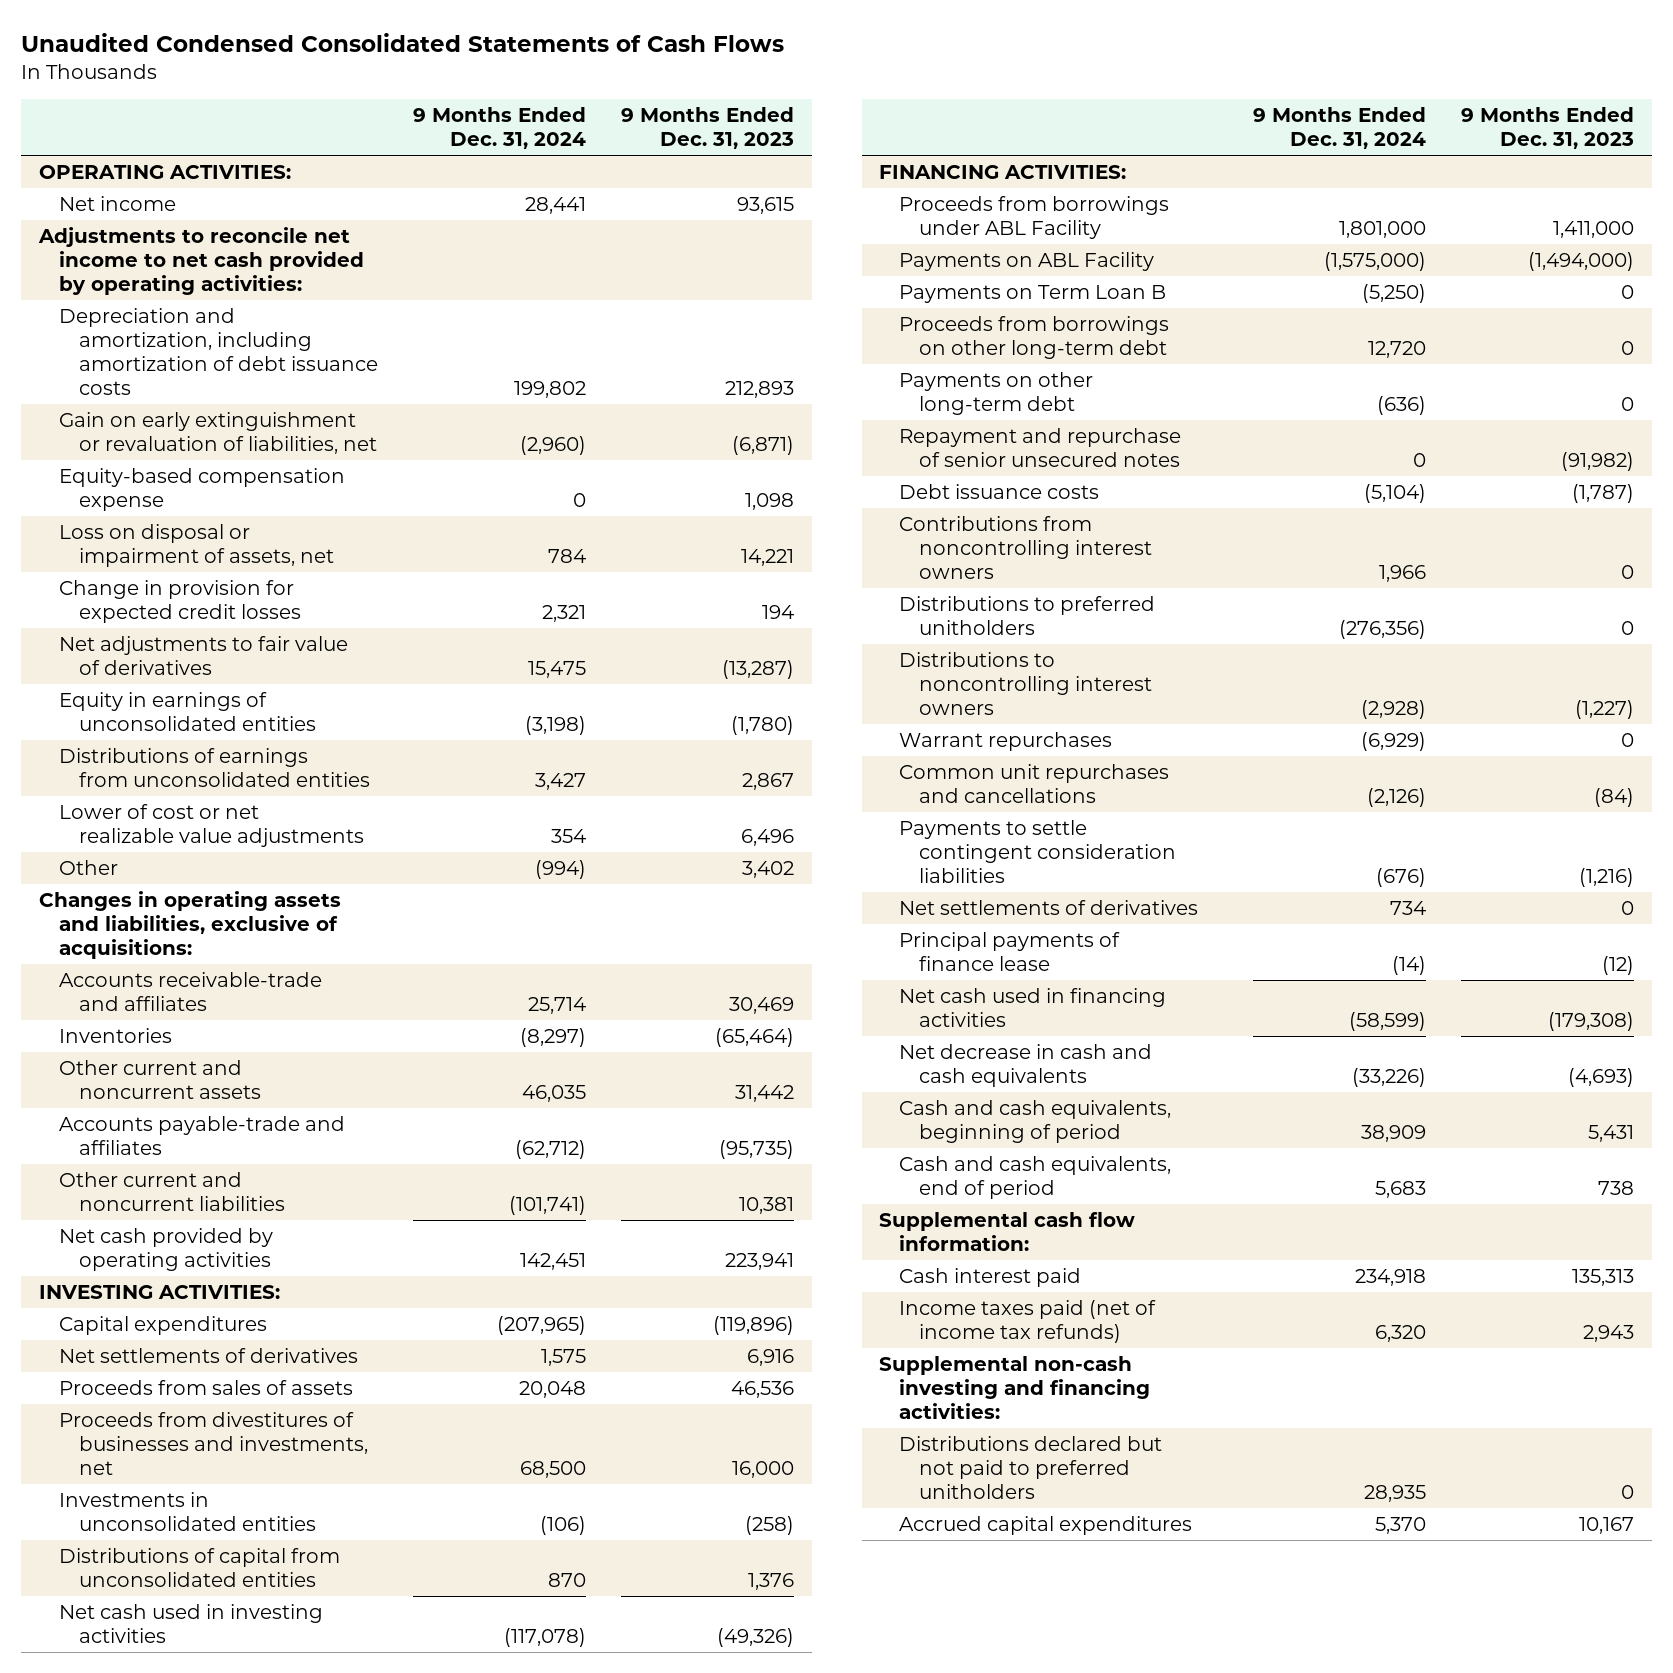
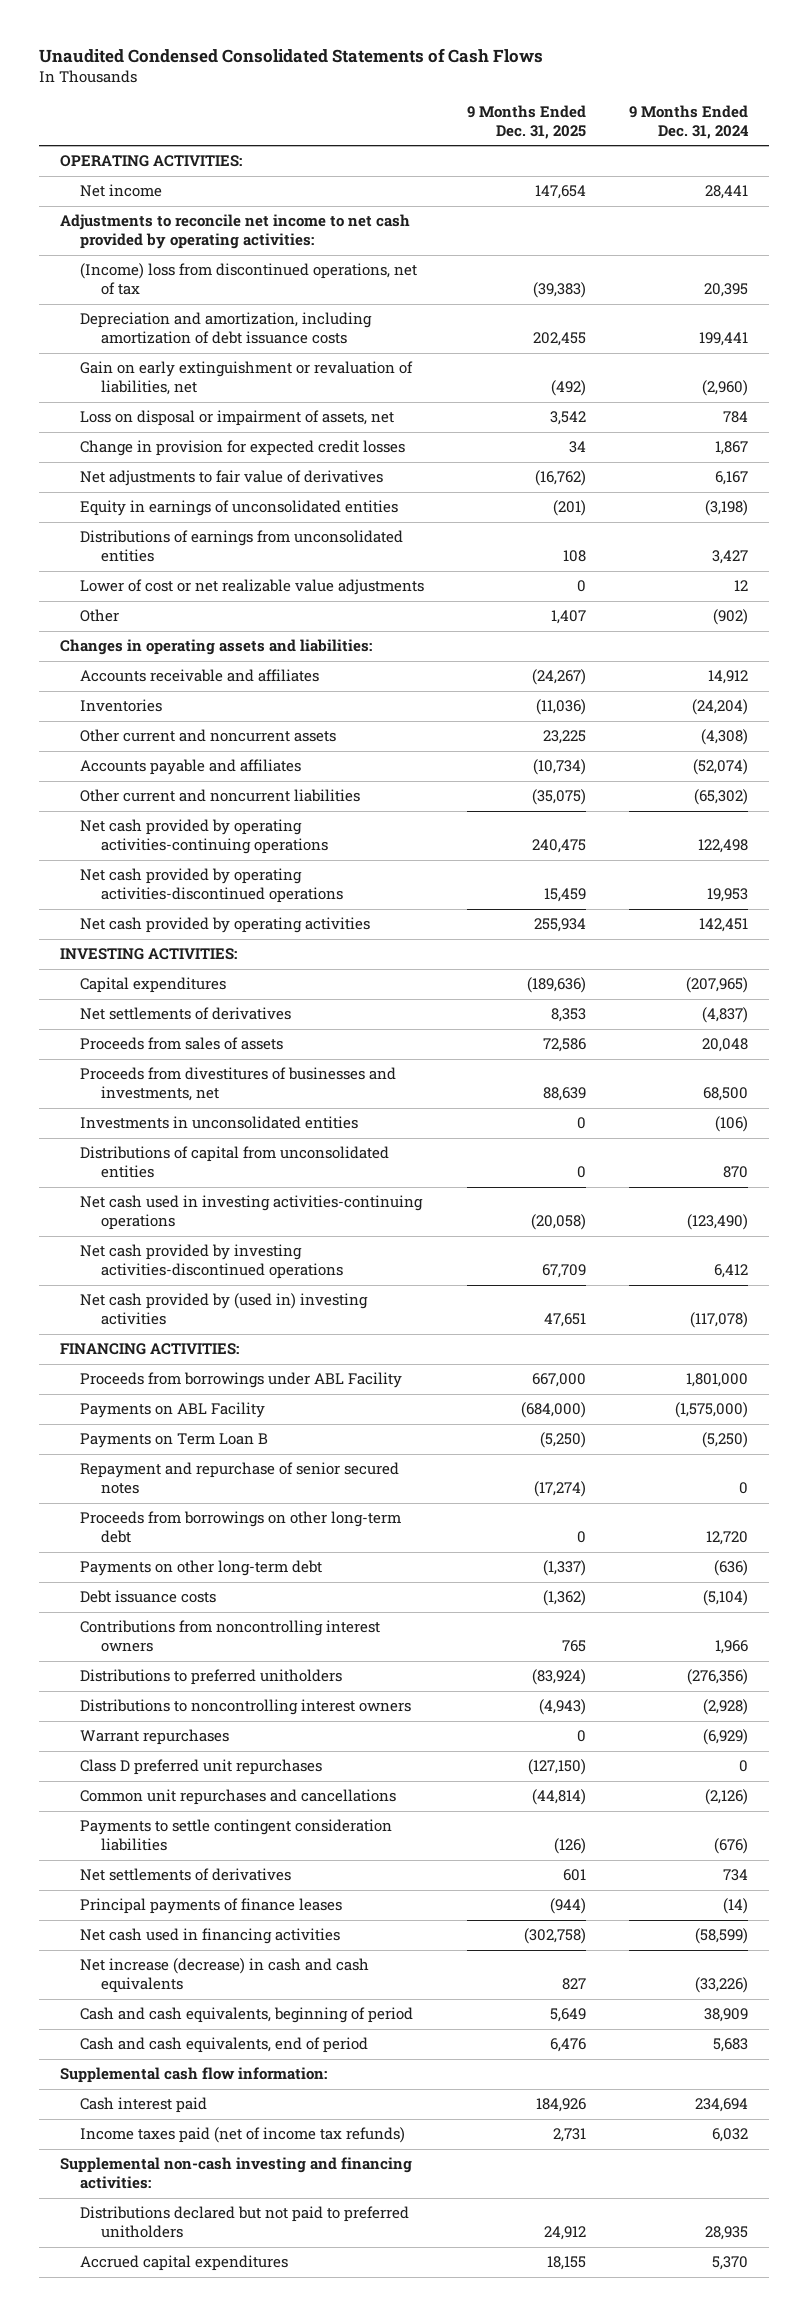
- | 9 Months Ended Dec. 31, 2024 | 9 Months Ended Dec. 31, 2023
+ | 9 Months Ended Dec. 31, 2025 | 9 Months Ended Dec. 31, 2024
- Depreciation and amortization, including amortization of debt issuance costs | 199,802 | 212,893
+ (Income) loss from discontinued operations, net of tax | (39,383) | 20,395
+ Depreciation and amortization, including amortization of debt issuance costs | 202,455 | 199,441
- Equity-based compensation expense | 0 | 1,098
- Change in provision for expected credit losses | 2,321 | 194
- Net adjustments to fair value of derivatives | 15,475 | (13,287)
+ Change in provision for expected credit losses | 34 | 1,867
+ Net adjustments to fair value of derivatives | (16,762) | 6,167
- Lower of cost or net realizable value adjustments | 354 | 6,496
- Other | (994) | 3,402
- Changes in operating assets and liabilities, exclusive of acquisitions:
- Accounts receivable-trade and affiliates | 25,714 | 30,469
- Inventories | (8,297) | (65,464)
- Other current and noncurrent assets | 46,035 | 31,442
- Accounts payable-trade and affiliates | (62,712) | (95,735)
- Other current and noncurrent liabilities | (101,741) | 10,381
+ Lower of cost or net realizable value adjustments | 0 | 12
+ Other | 1,407 | (902)
+ Changes in operating assets and liabilities:
+ Accounts receivable and affiliates | (24,267) | 14,912
+ Inventories | (11,036) | (24,204)
+ Other current and noncurrent assets | 23,225 | (4,308)
+ Accounts payable and affiliates | (10,734) | (52,074)
+ Other current and noncurrent liabilities | (35,075) | (65,302)
+ Net cash provided by operating activities-continuing operations | 240,475 | 122,498
+ Net cash provided by operating activities-discontinued operations | 15,459 | 19,953
- Net settlements of derivatives | 1,575 | 6,916
+ Net settlements of derivatives | 8,353 | (4,837)
- Net cash used in investing activities | (117,078) | (49,326)
+ Net cash used in investing activities-continuing operations | (20,058) | (123,490)
+ Net cash provided by investing activities-discontinued operations | 67,709 | 6,412
+ Net cash provided by (used in) investing activities | 47,651 | (117,078)
+ Repayment and repurchase of senior secured notes | (17,274) | 0
- Repayment and repurchase of senior unsecured notes | 0 | (91,982)
+ Class D preferred unit repurchases | (127,150) | 0
- Principal payments of finance lease | (14) | (12)
+ Principal payments of finance leases | (944) | (14)
- Net decrease in cash and cash equivalents | (33,226) | (4,693)
+ Net increase (decrease) in cash and cash equivalents | 827 | (33,226)
- Cash interest paid | 234,918 | 135,313
- Income taxes paid (net of income tax refunds) | 6,320 | 2,943
+ Cash interest paid | 184,926 | 234,694
+ Income taxes paid (net of income tax refunds) | 2,731 | 6,032

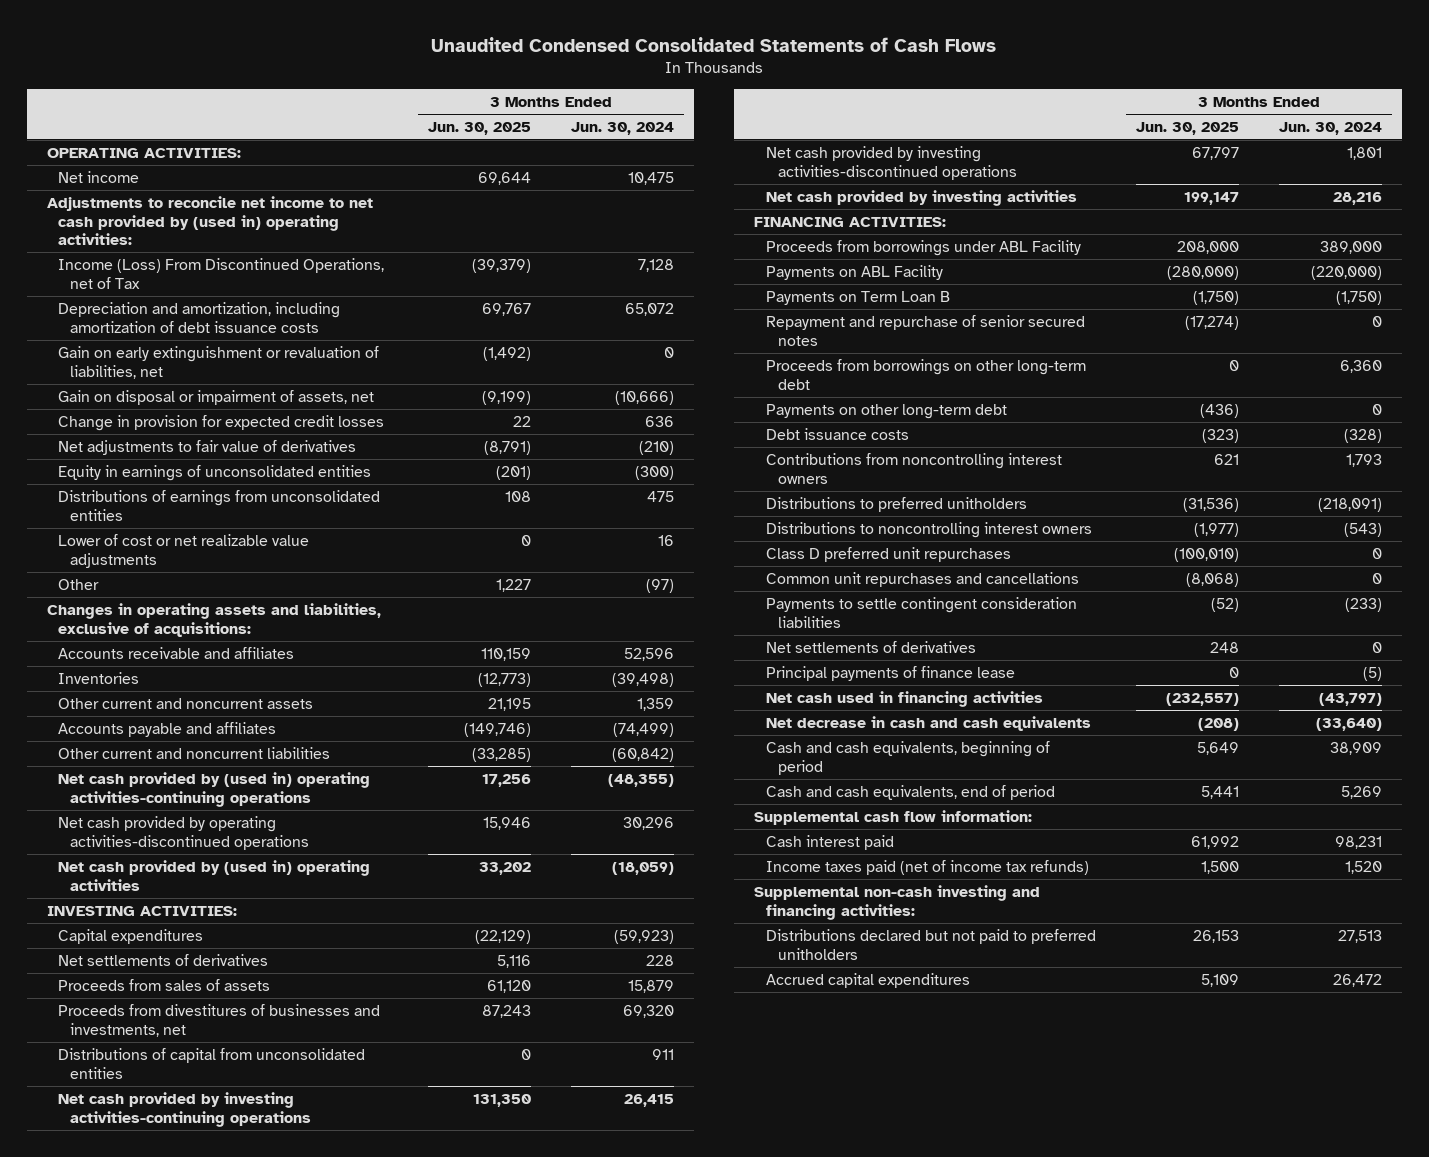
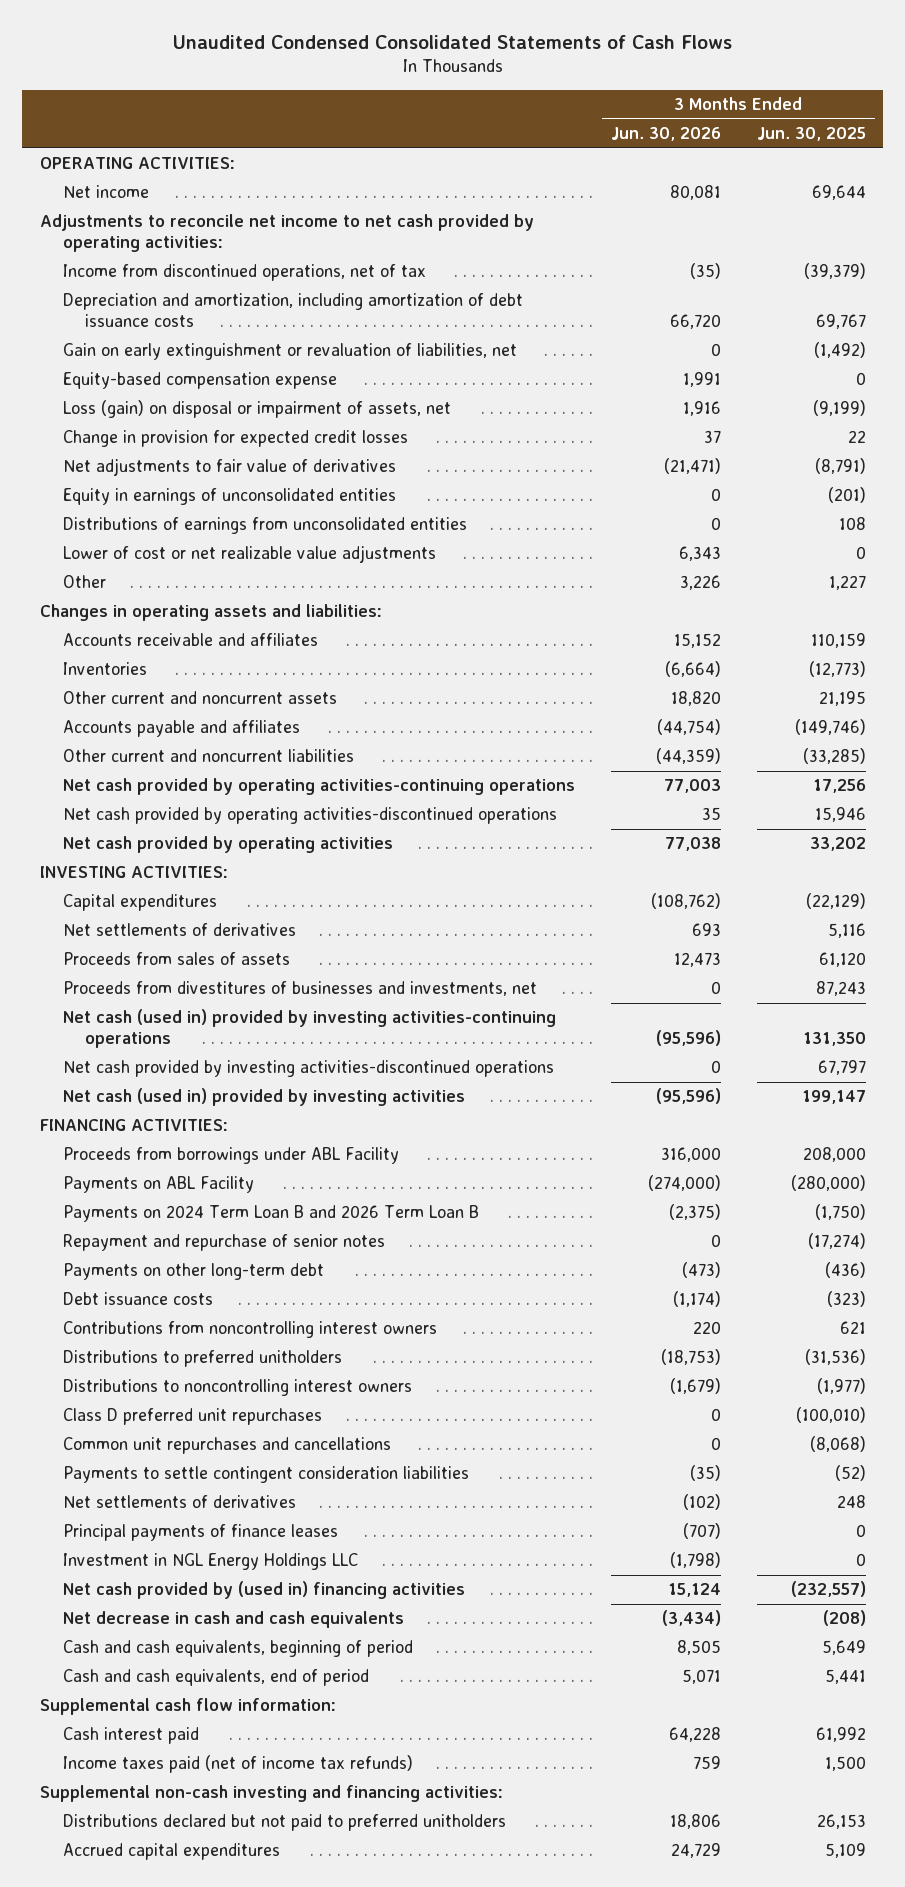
- | 3 Months Ended Jun. 30, 2025 | 3 Months Ended Jun. 30, 2024
+ | 3 Months Ended Jun. 30, 2026 | 3 Months Ended Jun. 30, 2025
- Adjustments to reconcile net income to net cash provided by (used in) operating activities:
- Income (Loss) From Discontinued Operations, net of Tax | (39,379) | 7,128
+ Adjustments to reconcile net income to net cash provided by operating activities:
+ Income from discontinued operations, net of tax | (35) | (39,379)
- Gain on disposal or impairment of assets, net | (9,199) | (10,666)
+ Equity-based compensation expense | 1,991 | 0
+ Loss (gain) on disposal or impairment of assets, net | 1,916 | (9,199)
- Changes in operating assets and liabilities, exclusive of acquisitions:
+ Changes in operating assets and liabilities:
- Net cash provided by (used in) operating activities-continuing operations | 17,256 | (48,355)
+ Net cash provided by operating activities-continuing operations | 77,003 | 17,256
- Net cash provided by (used in) operating activities | 33,202 | (18,059)
+ Net cash provided by operating activities | 77,038 | 33,202
- Distributions of capital from unconsolidated entities | 0 | 911
- Net cash provided by investing activities-continuing operations | 131,350 | 26,415
+ Net cash (used in) provided by investing activities-continuing operations | (95,596) | 131,350
- Net cash provided by investing activities | 199,147 | 28,216
+ Net cash (used in) provided by investing activities | (95,596) | 199,147
- Payments on Term Loan B | (1,750) | (1,750)
- Repayment and repurchase of senior secured notes | (17,274) | 0
- Proceeds from borrowings on other long-term debt | 0 | 6,360
+ Payments on 2024 Term Loan B and 2026 Term Loan B | (2,375) | (1,750)
+ Repayment and repurchase of senior notes | 0 | (17,274)
- Principal payments of finance lease | 0 | (5)
- Net cash used in financing activities | (232,557) | (43,797)
+ Principal payments of finance leases | (707) | 0
+ Investment in NGL Energy Holdings LLC | (1,798) | 0
+ Net cash provided by (used in) financing activities | 15,124 | (232,557)

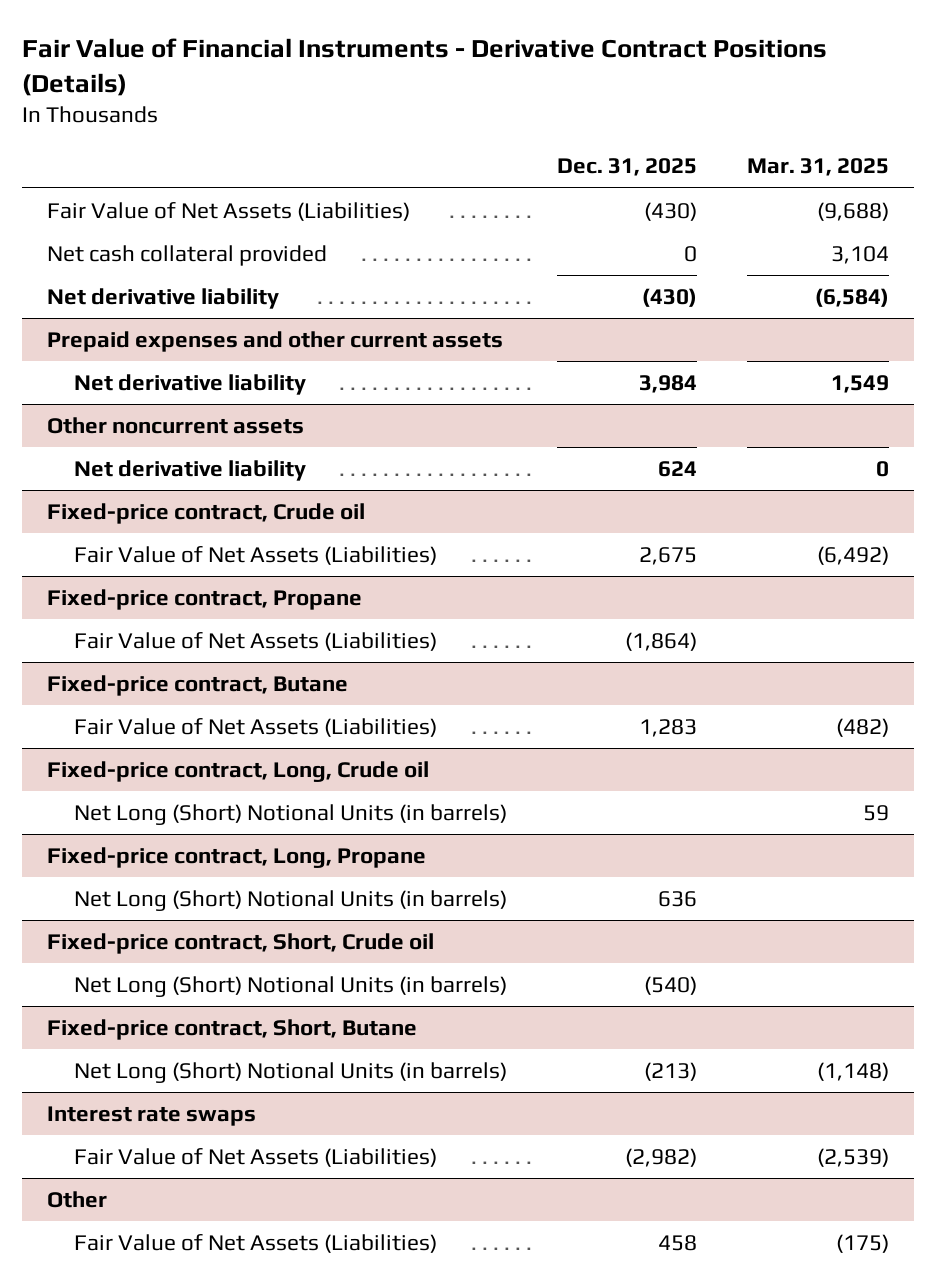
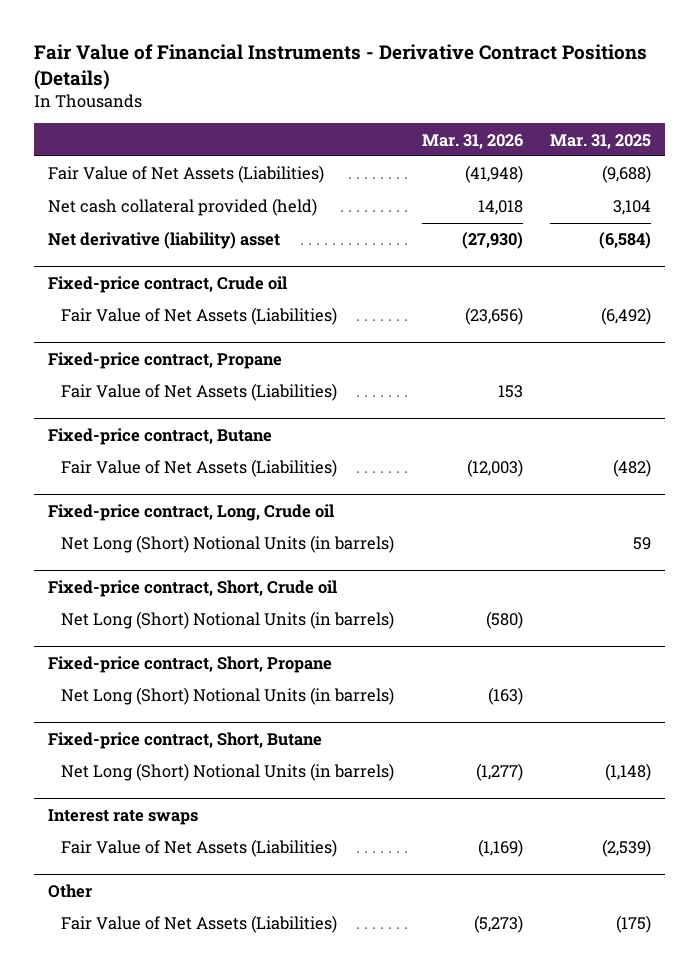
- | Dec. 31, 2025 | Mar. 31, 2025
+ | Mar. 31, 2026 | Mar. 31, 2025
- Net cash collateral provided | 0 | 3,104
- Net derivative liability | (430) | (6,584)
- Prepaid expenses and other current assets
- Net derivative liability | 3,984 | 1,549
- Other noncurrent assets
- Net derivative liability | 624 | 0
+ Net cash collateral provided (held) | 14,018 | 3,104
+ Net derivative (liability) asset | (27,930) | (6,584)
- Fixed-price contract, Long, Propane
- Net Long (Short) Notional Units (in barrels) | 636 |
+ Fixed-price contract, Short, Propane
+ Net Long (Short) Notional Units (in barrels) | (163) |

